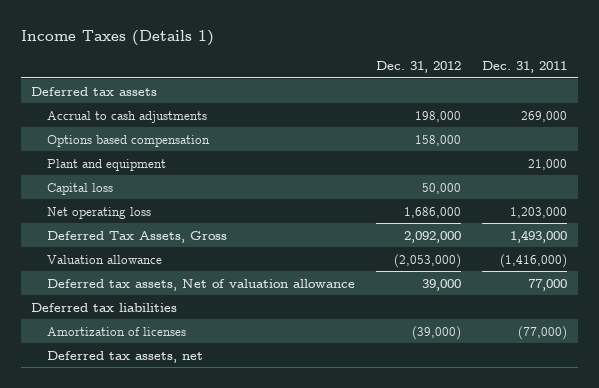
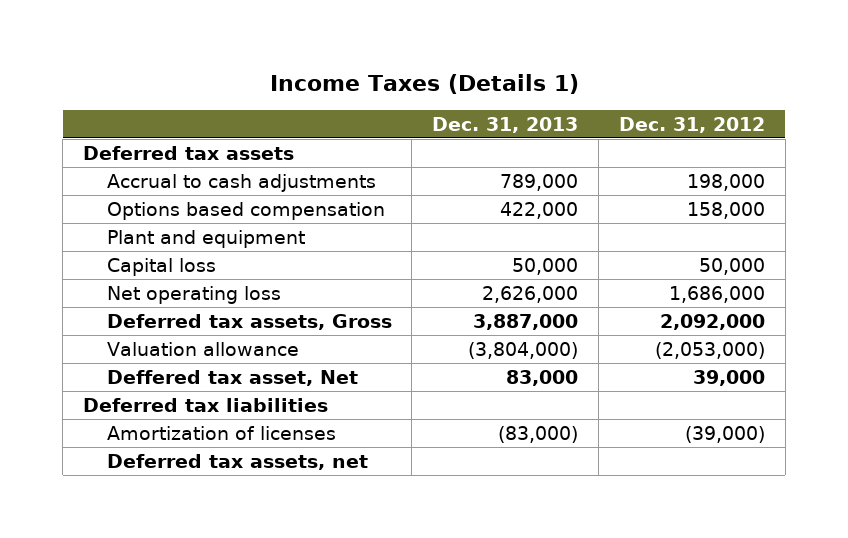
- | Dec. 31, 2012 | Dec. 31, 2011
+ | Dec. 31, 2013 | Dec. 31, 2012
- Deferred Tax Assets, Gross | 2,092,000 | 1,493,000
+ Deferred tax assets, Gross | 3,887,000 | 2,092,000
- Deferred tax assets, Net of valuation allowance | 39,000 | 77,000
+ Deffered tax asset, Net | 83,000 | 39,000

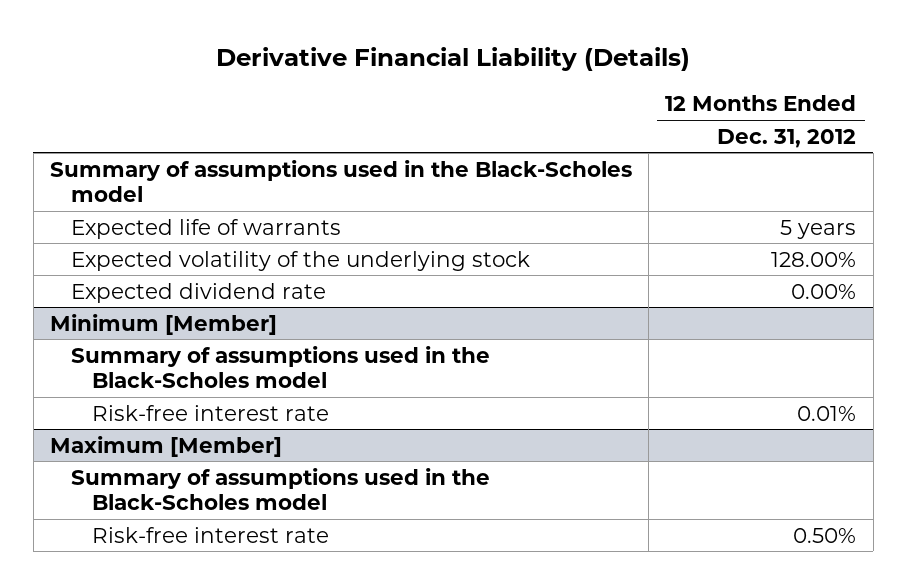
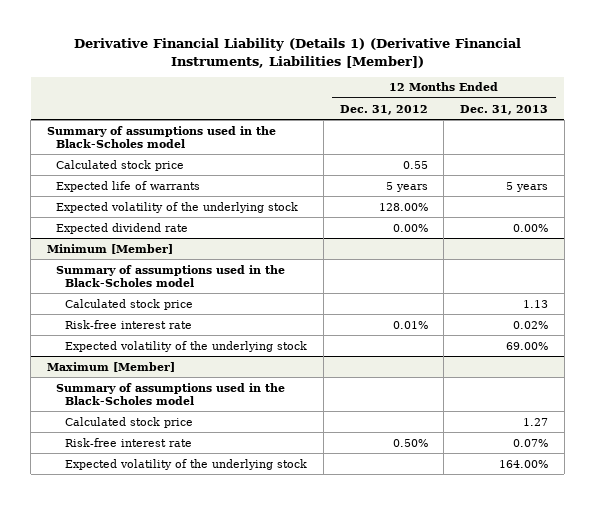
- Derivative Financial Liability (Details)
+ Derivative Financial Liability (Details 1) (Derivative Financial Instruments, Liabilities [Member])
- | 12 Months Ended Dec. 31, 2012
+ | 12 Months Ended Dec. 31, 2012 | 12 Months Ended Dec. 31, 2013
+ Calculated stock price | 0.55 |
@ Minimum [Member]
+ Calculated stock price | | 1.13
+ Expected volatility of the underlying stock | | 69.00%
@ Maximum [Member]
+ Calculated stock price | | 1.27
+ Expected volatility of the underlying stock | | 164.00%

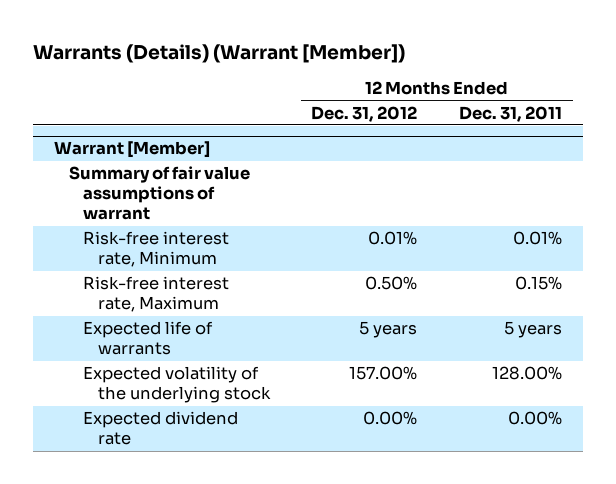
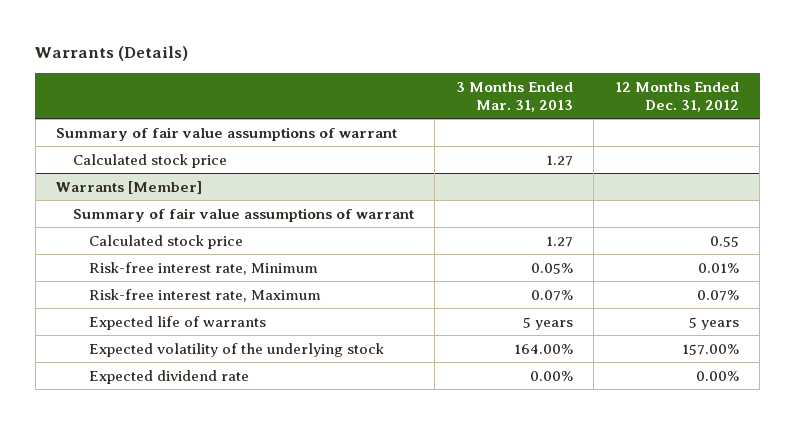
- Warrants (Details) (Warrant [Member])
+ Warrants (Details)
- | 12 Months Ended Dec. 31, 2012 | 12 Months Ended Dec. 31, 2011
+ | 3 Months Ended Mar. 31, 2013 | 12 Months Ended Dec. 31, 2012
- Warrant [Member]
+ Calculated stock price | 1.27 |
+ Warrants [Member]
+ Summary of fair value assumptions of warrant
+ Calculated stock price | 1.27 | 0.55
- Risk-free interest rate, Maximum | 0.50% | 0.15%
+ Risk-free interest rate, Maximum | 0.07% | 0.07%

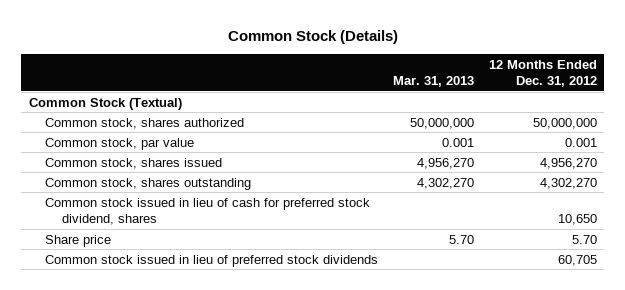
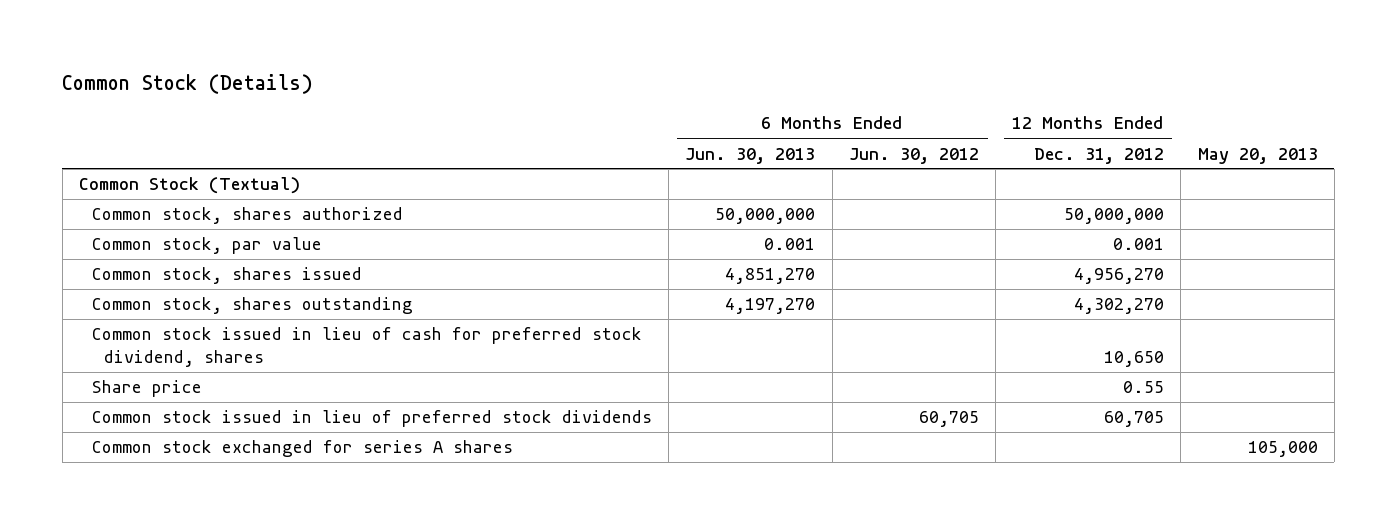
- | Mar. 31, 2013 | 12 Months Ended Dec. 31, 2012
+ | 6 Months Ended Jun. 30, 2013 | 6 Months Ended Jun. 30, 2012 | 12 Months Ended Dec. 31, 2012 | May 20, 2013
- Share price | 5.70 | 5.70
+ Share price | | | 0.55 |
+ Common stock exchanged for series A shares | | | | 105,000

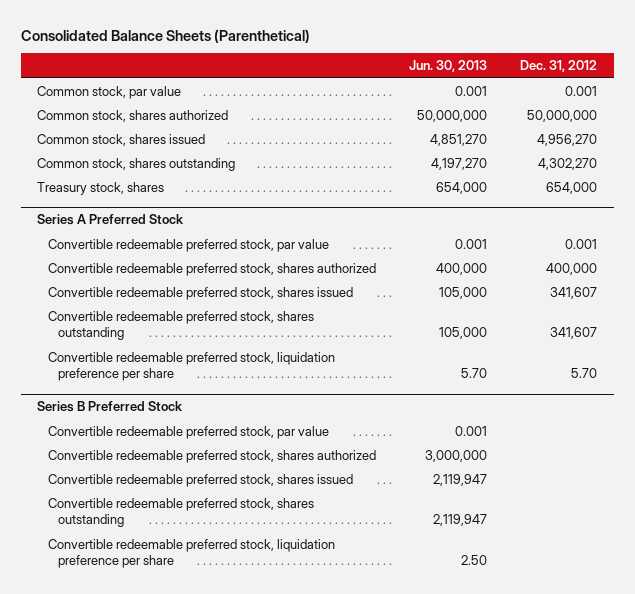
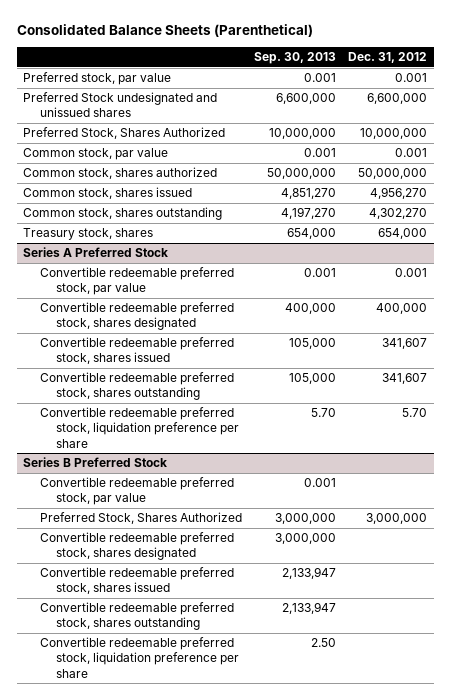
- | Jun. 30, 2013 | Dec. 31, 2012
+ | Sep. 30, 2013 | Dec. 31, 2012
+ Preferred stock, par value | 0.001 | 0.001
+ Preferred Stock undesignated and unissued shares | 6,600,000 | 6,600,000
+ Preferred Stock, Shares Authorized | 10,000,000 | 10,000,000
@ Series A Preferred Stock
- Convertible redeemable preferred stock, shares authorized | 400,000 | 400,000
+ Convertible redeemable preferred stock, shares designated | 400,000 | 400,000
@ Series B Preferred Stock
- Convertible redeemable preferred stock, shares authorized | 3,000,000 |
+ Preferred Stock, Shares Authorized | 3,000,000 | 3,000,000
+ Convertible redeemable preferred stock, shares designated | 3,000,000 |

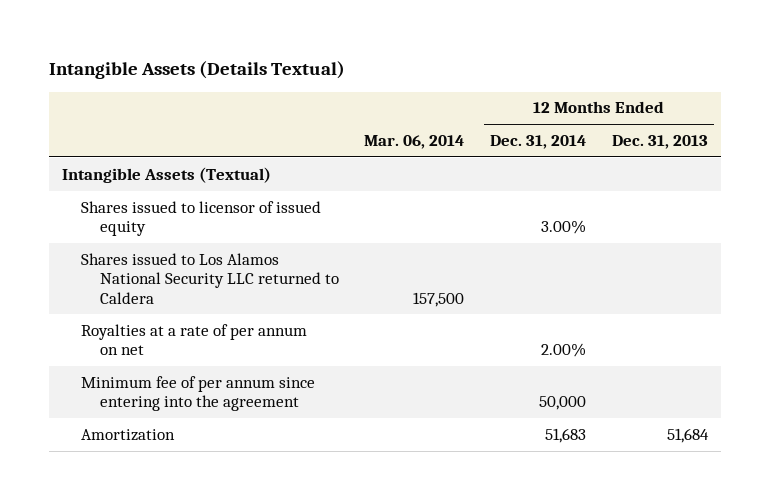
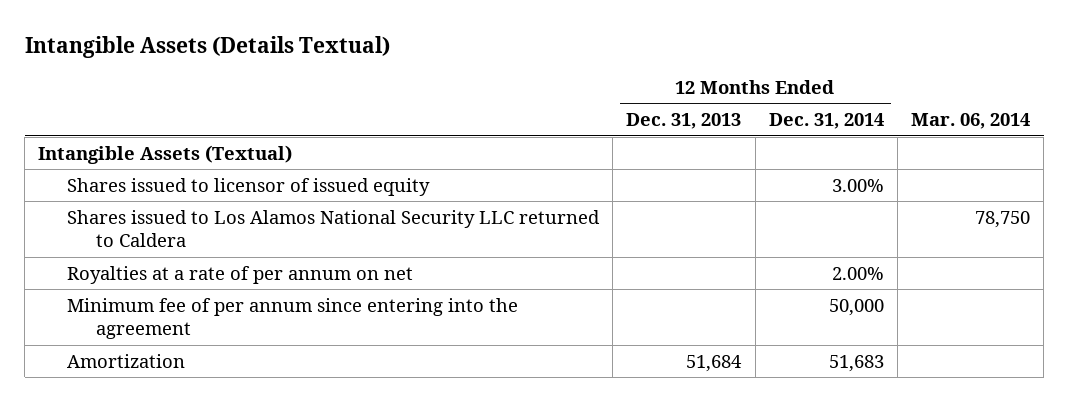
- | Mar. 06, 2014 | 12 Months Ended Dec. 31, 2014 | 12 Months Ended Dec. 31, 2013
+ | 12 Months Ended Dec. 31, 2013 | 12 Months Ended Dec. 31, 2014 | Mar. 06, 2014
- Shares issued to Los Alamos National Security LLC returned to Caldera | 157,500 | |
+ Shares issued to Los Alamos National Security LLC returned to Caldera | | | 78,750

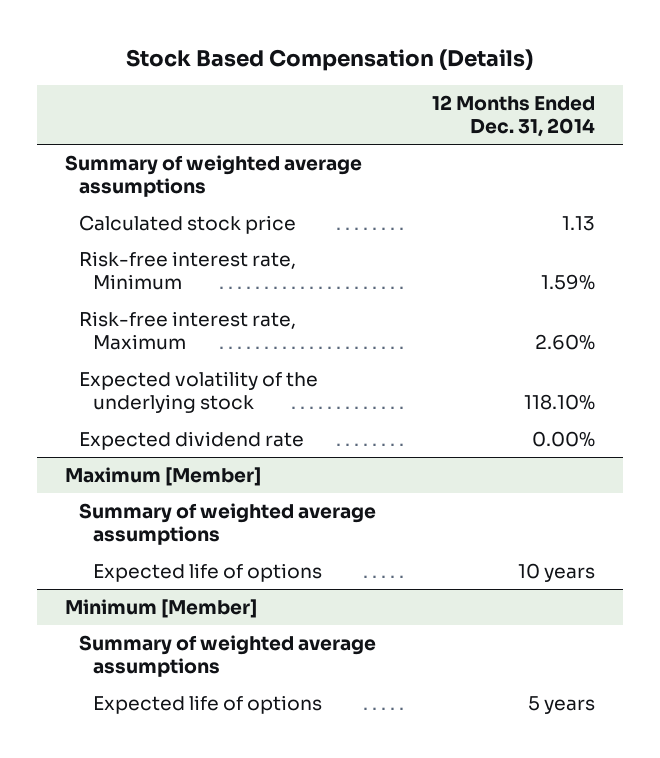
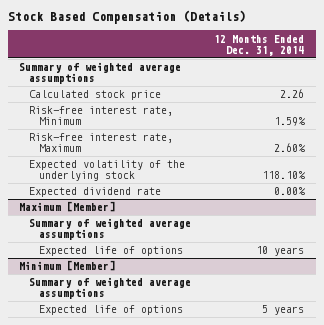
- Calculated stock price | 1.13
+ Calculated stock price | 2.26

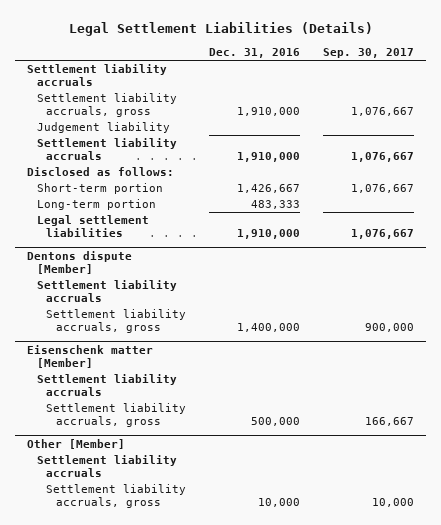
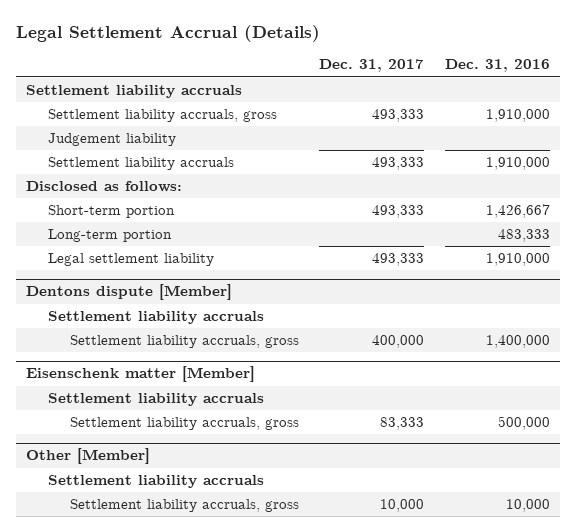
- Legal Settlement Liabilities (Details)
+ Legal Settlement Accrual (Details)
- | Dec. 31, 2016 | Sep. 30, 2017
+ | Dec. 31, 2017 | Dec. 31, 2016
- Legal settlement liabilities | 1,910,000 | 1,076,667
+ Legal settlement liability | 493,333 | 1,910,000

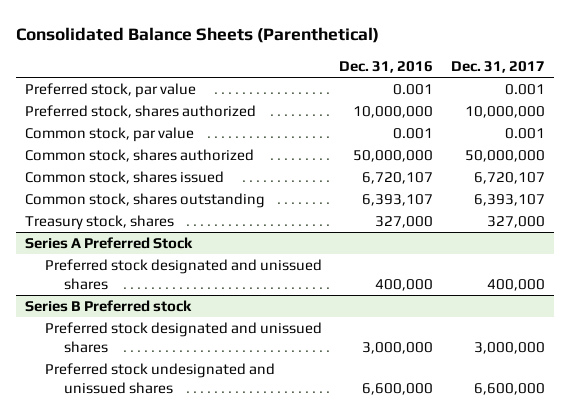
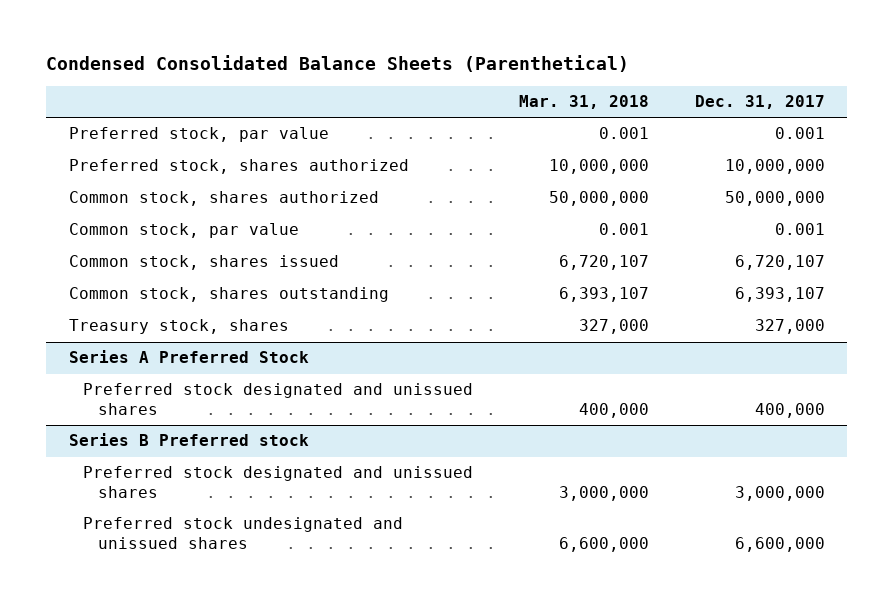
- Consolidated Balance Sheets (Parenthetical)
+ Condensed Consolidated Balance Sheets (Parenthetical)
- | Dec. 31, 2016 | Dec. 31, 2017
+ | Mar. 31, 2018 | Dec. 31, 2017
moved down: Common stock, par value | 0.001 | 0.001

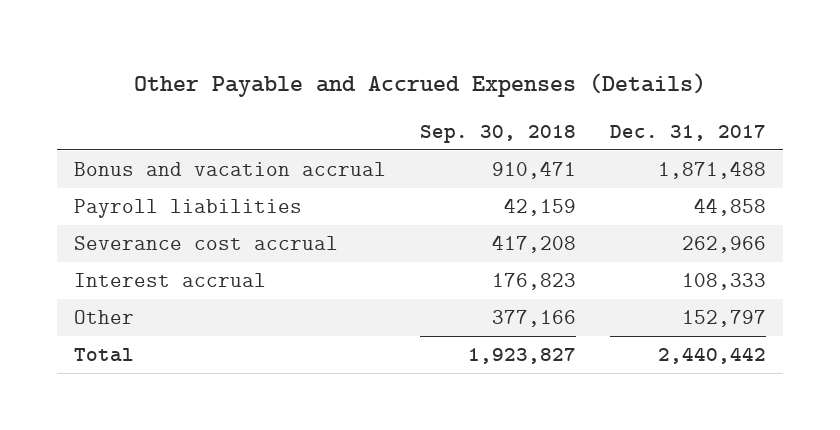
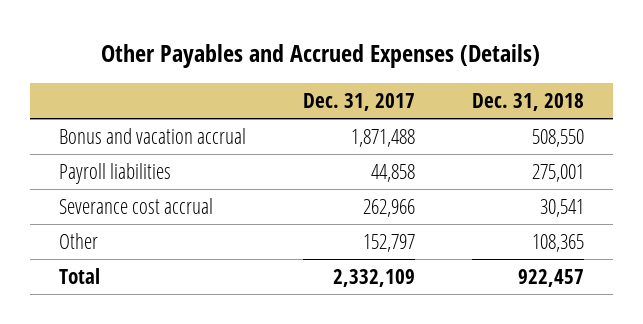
- Other Payable and Accrued Expenses (Details)
+ Other Payables and Accrued Expenses (Details)
- | Sep. 30, 2018 | Dec. 31, 2017
+ | Dec. 31, 2017 | Dec. 31, 2018
- Interest accrual | 176,823 | 108,333
- Total | 1,923,827 | 2,440,442
+ Total | 2,332,109 | 922,457

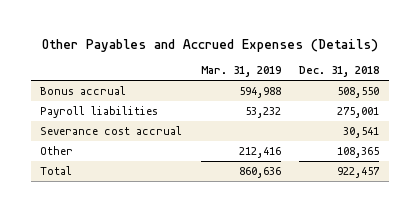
- | Dec. 31, 2017 | Dec. 31, 2018
+ | Mar. 31, 2019 | Dec. 31, 2018
- Bonus and vacation accrual | 1,871,488 | 508,550
+ Bonus accrual | 594,988 | 508,550

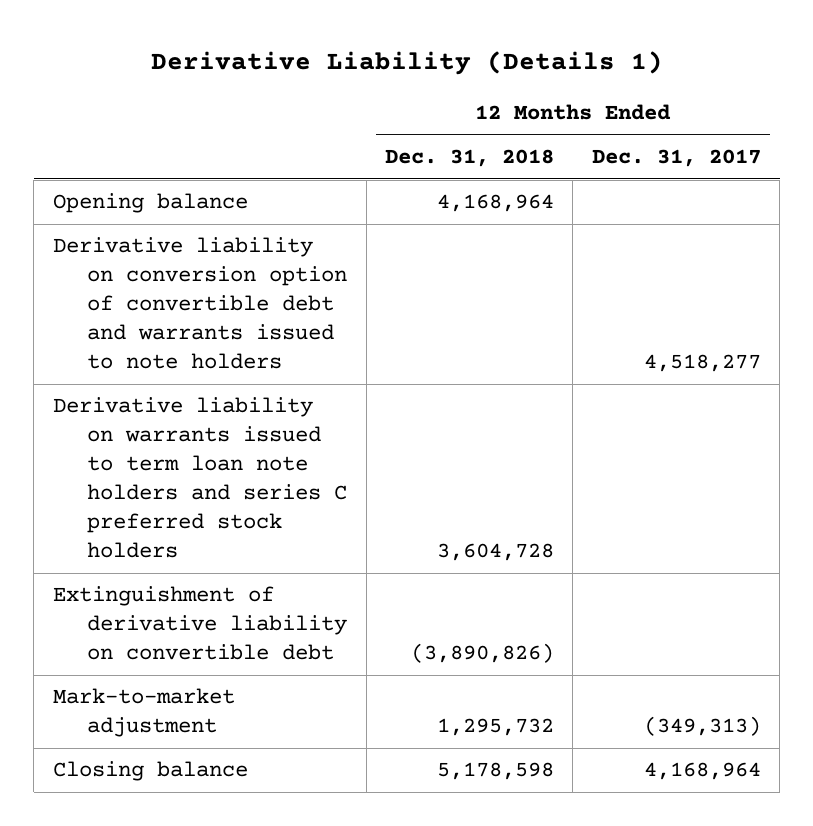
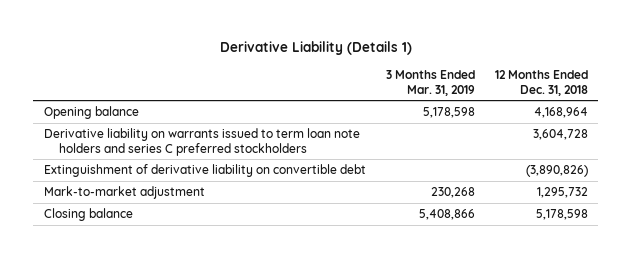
- | 12 Months Ended Dec. 31, 2018 | 12 Months Ended Dec. 31, 2017
+ | 3 Months Ended Mar. 31, 2019 | 12 Months Ended Dec. 31, 2018
- Derivative liability on conversion option of convertible debt and warrants issued to note holders | | 4,518,277
- Derivative liability on warrants issued to term loan note holders and series C preferred stock holders | 3,604,728 |
+ Derivative liability on warrants issued to term loan note holders and series C preferred stockholders | | 3,604,728

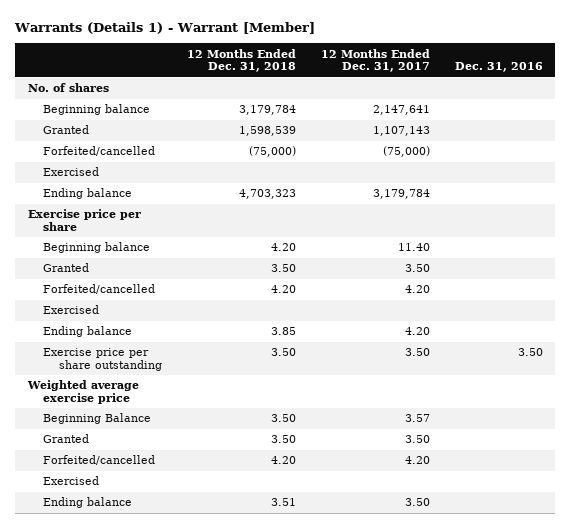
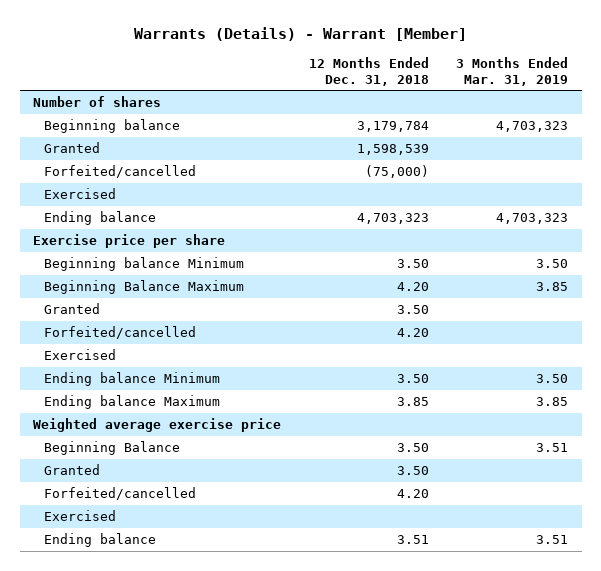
- Warrants (Details 1) - Warrant [Member]
+ Warrants (Details) - Warrant [Member]
- | 12 Months Ended Dec. 31, 2018 | 12 Months Ended Dec. 31, 2017 | Dec. 31, 2016
+ | 12 Months Ended Dec. 31, 2018 | 3 Months Ended Mar. 31, 2019
- No. of shares
+ Number of shares
- Beginning balance | 4.20 | 11.40 |
+ Beginning balance Minimum | 3.50 | 3.50
+ Beginning Balance Maximum | 4.20 | 3.85
- Ending balance | 3.85 | 4.20 |
- Exercise price per share outstanding | 3.50 | 3.50 | 3.50
+ Ending balance Minimum | 3.50 | 3.50
+ Ending balance Maximum | 3.85 | 3.85

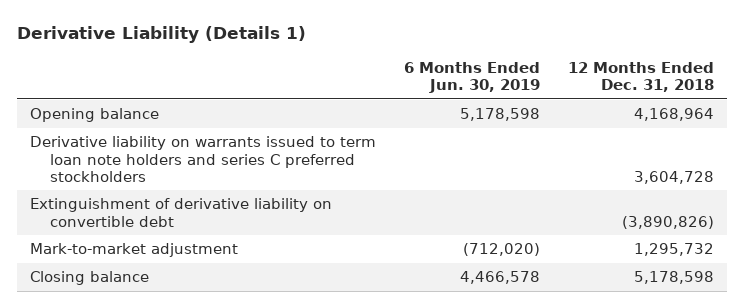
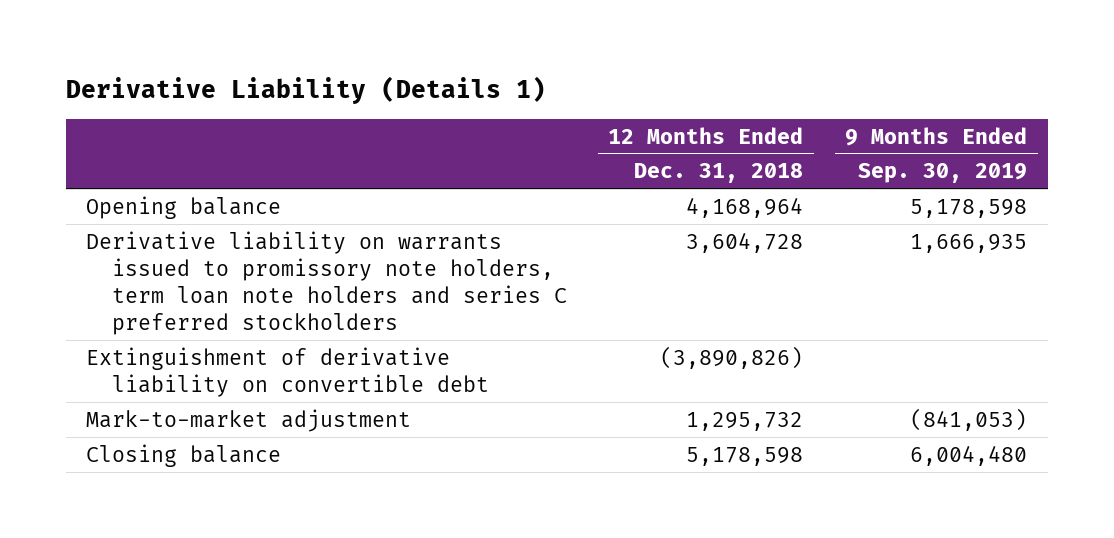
- | 6 Months Ended Jun. 30, 2019 | 12 Months Ended Dec. 31, 2018
+ | 12 Months Ended Dec. 31, 2018 | 9 Months Ended Sep. 30, 2019
- Derivative liability on warrants issued to term loan note holders and series C preferred stockholders | | 3,604,728
+ Derivative liability on warrants issued to promissory note holders, term loan note holders and series C preferred stockholders | 3,604,728 | 1,666,935

